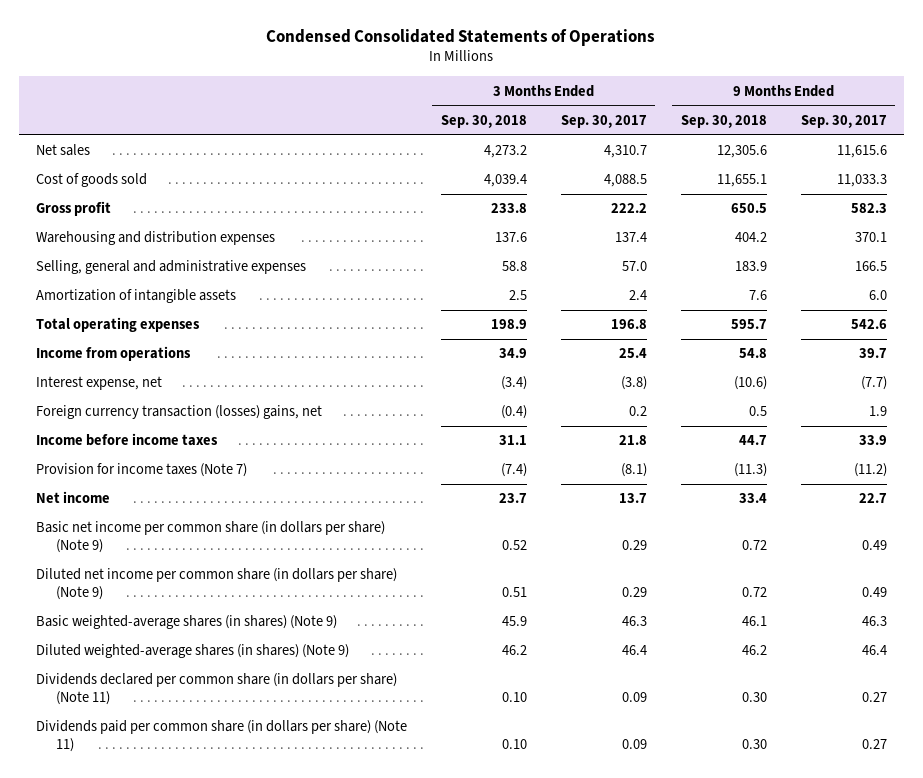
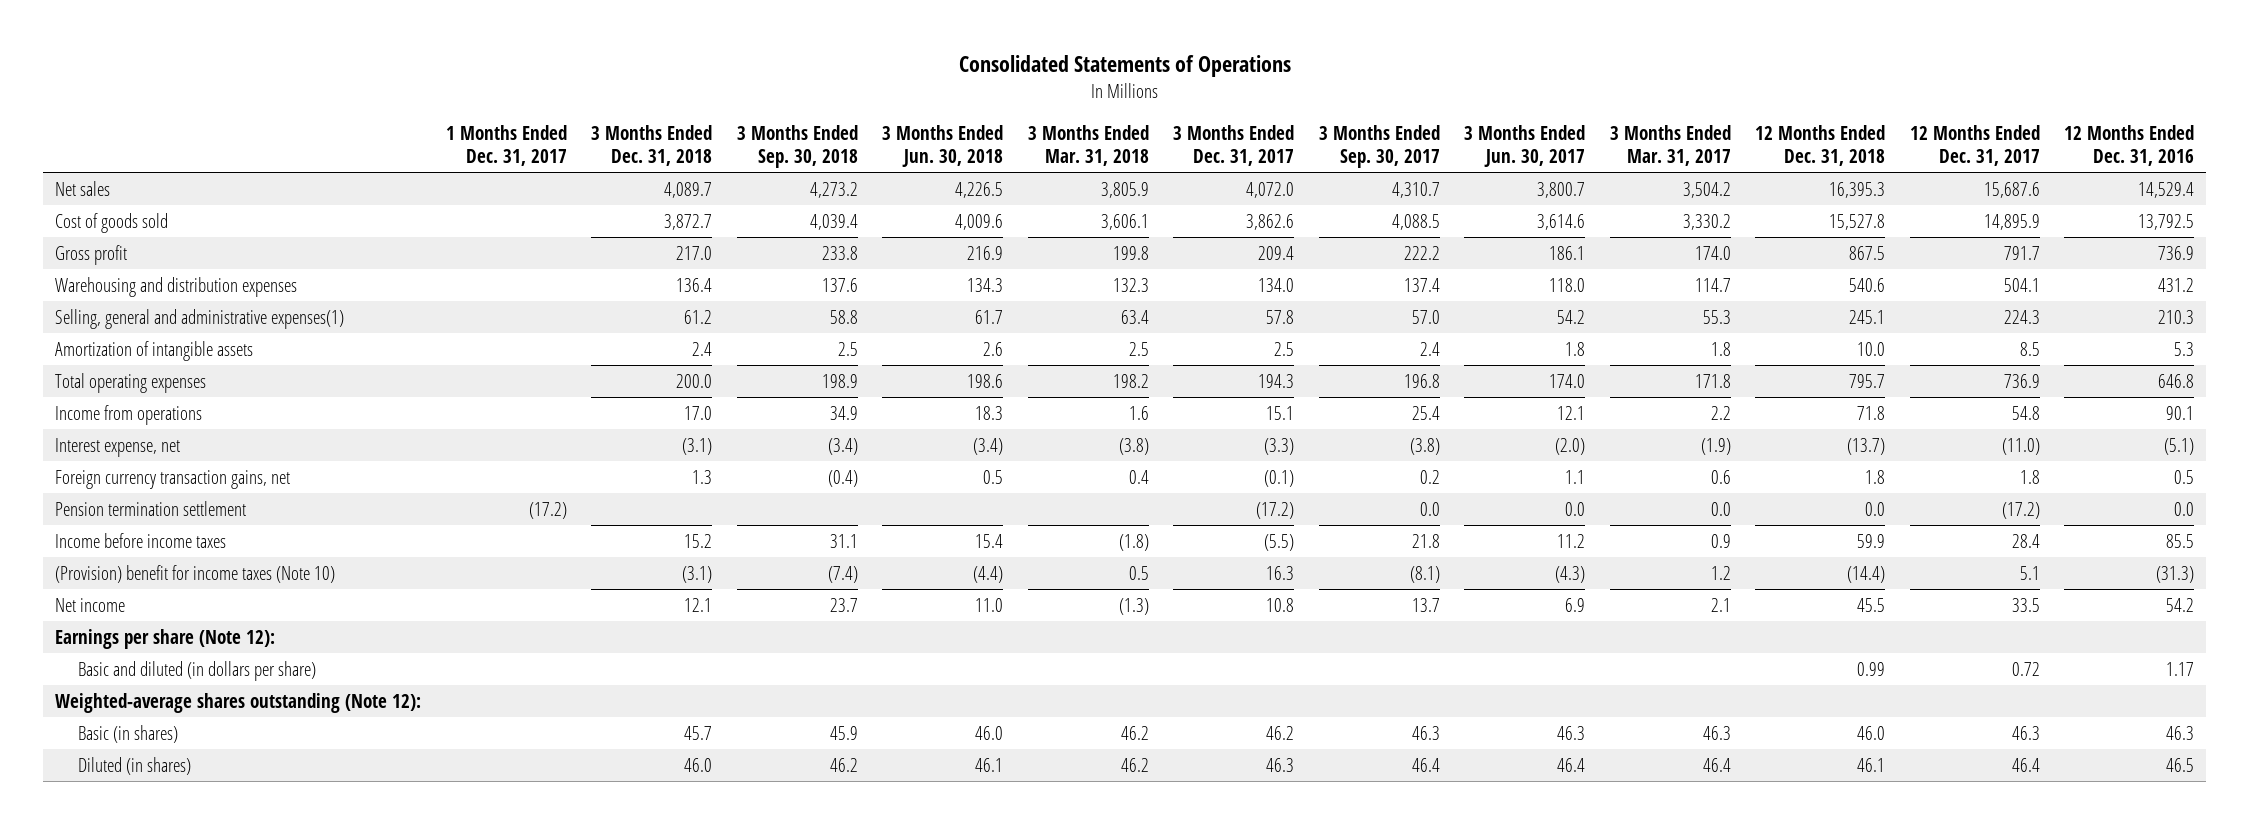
- Condensed Consolidated Statements of Operations
+ Consolidated Statements of Operations
- | 3 Months Ended Sep. 30, 2018 | 3 Months Ended Sep. 30, 2017 | 9 Months Ended Sep. 30, 2018 | 9 Months Ended Sep. 30, 2017
+ | 1 Months Ended Dec. 31, 2017 | 3 Months Ended Dec. 31, 2018 | 3 Months Ended Sep. 30, 2018 | 3 Months Ended Jun. 30, 2018 | 3 Months Ended Mar. 31, 2018 | 3 Months Ended Dec. 31, 2017 | 3 Months Ended Sep. 30, 2017 | 3 Months Ended Jun. 30, 2017 | 3 Months Ended Mar. 31, 2017 | 12 Months Ended Dec. 31, 2018 | 12 Months Ended Dec. 31, 2017 | 12 Months Ended Dec. 31, 2016
- Selling, general and administrative expenses | 58.8 | 57.0 | 183.9 | 166.5
+ Selling, general and administrative expenses(1) | | 61.2 | 58.8 | 61.7 | 63.4 | 57.8 | 57.0 | 54.2 | 55.3 | 245.1 | 224.3 | 210.3
- Foreign currency transaction (losses) gains, net | (0.4) | 0.2 | 0.5 | 1.9
+ Foreign currency transaction gains, net | | 1.3 | (0.4) | 0.5 | 0.4 | (0.1) | 0.2 | 1.1 | 0.6 | 1.8 | 1.8 | 0.5
+ Pension termination settlement | (17.2) | | | | | (17.2) | 0.0 | 0.0 | 0.0 | 0.0 | (17.2) | 0.0
- Provision for income taxes (Note 7) | (7.4) | (8.1) | (11.3) | (11.2)
+ (Provision) benefit for income taxes (Note 10) | | (3.1) | (7.4) | (4.4) | 0.5 | 16.3 | (8.1) | (4.3) | 1.2 | (14.4) | 5.1 | (31.3)
- Basic net income per common share (in dollars per share) (Note 9) | 0.52 | 0.29 | 0.72 | 0.49
- Diluted net income per common share (in dollars per share) (Note 9) | 0.51 | 0.29 | 0.72 | 0.49
- Basic weighted-average shares (in shares) (Note 9) | 45.9 | 46.3 | 46.1 | 46.3
- Diluted weighted-average shares (in shares) (Note 9) | 46.2 | 46.4 | 46.2 | 46.4
- Dividends declared per common share (in dollars per share) (Note 11) | 0.10 | 0.09 | 0.30 | 0.27
- Dividends paid per common share (in dollars per share) (Note 11) | 0.10 | 0.09 | 0.30 | 0.27
+ Earnings per share (Note 12):
+ Basic and diluted (in dollars per share) | | | | | | | | | | 0.99 | 0.72 | 1.17
+ Weighted-average shares outstanding (Note 12):
+ Basic (in shares) | | 45.7 | 45.9 | 46.0 | 46.2 | 46.2 | 46.3 | 46.3 | 46.3 | 46.0 | 46.3 | 46.3
+ Diluted (in shares) | | 46.0 | 46.2 | 46.1 | 46.2 | 46.3 | 46.4 | 46.4 | 46.4 | 46.1 | 46.4 | 46.5

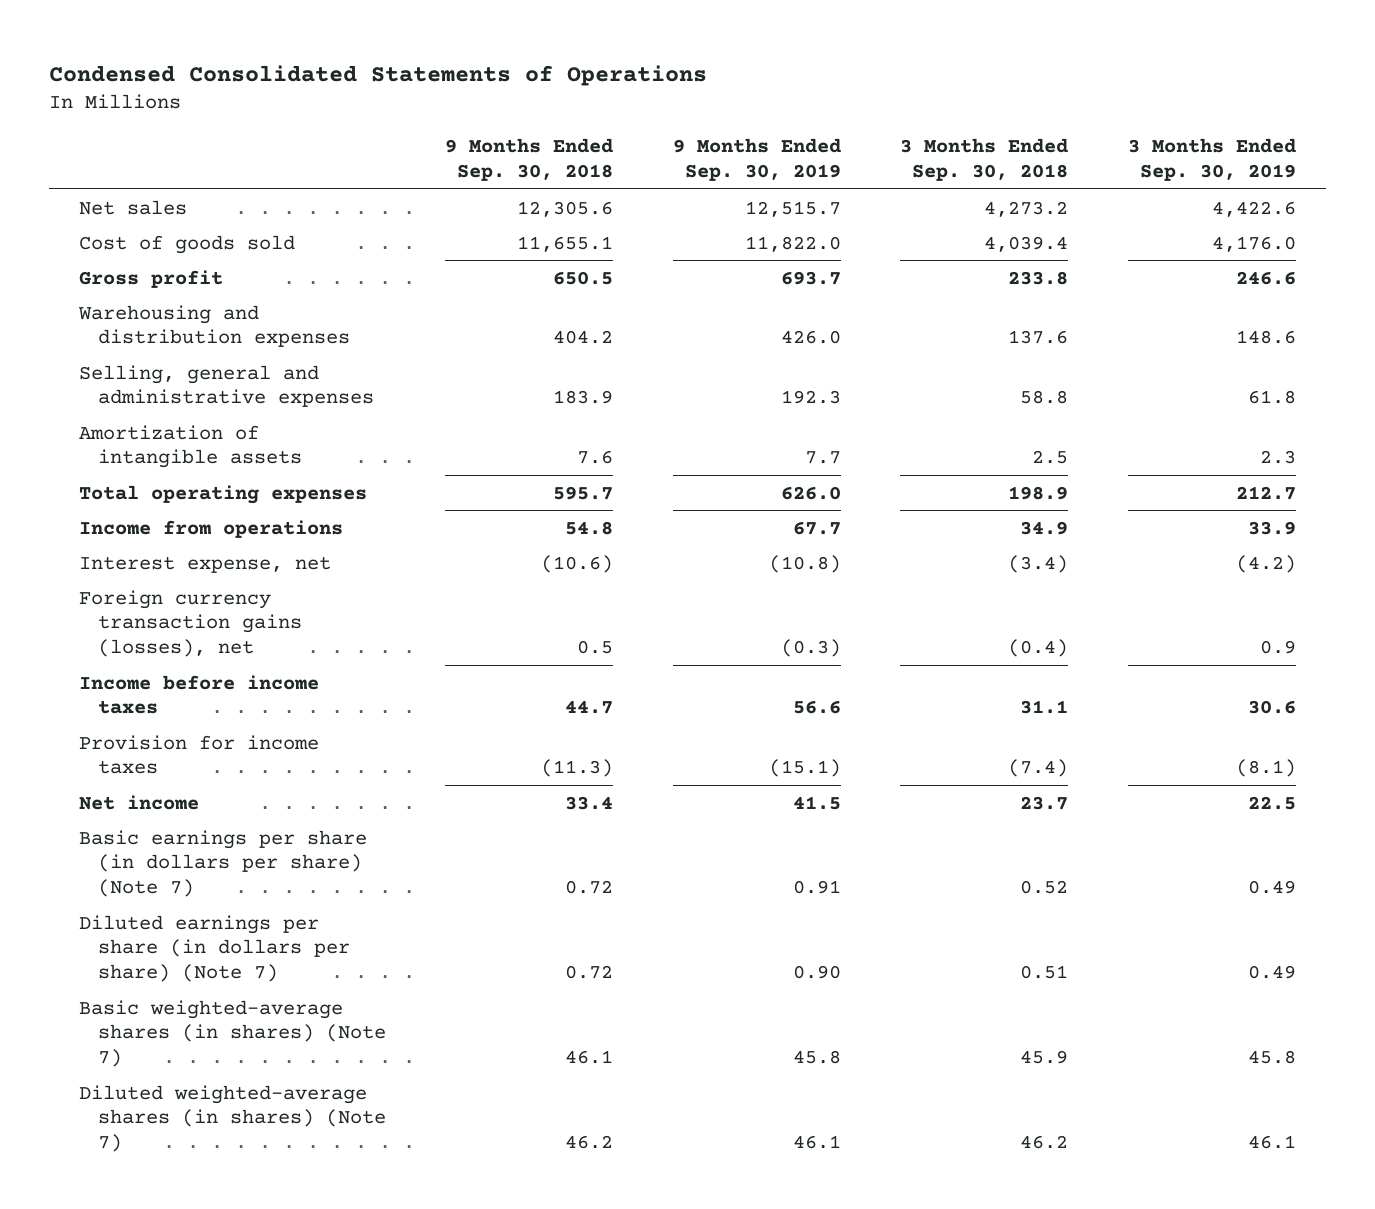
- Consolidated Statements of Operations
+ Condensed Consolidated Statements of Operations
- | 1 Months Ended Dec. 31, 2017 | 3 Months Ended Dec. 31, 2018 | 3 Months Ended Sep. 30, 2018 | 3 Months Ended Jun. 30, 2018 | 3 Months Ended Mar. 31, 2018 | 3 Months Ended Dec. 31, 2017 | 3 Months Ended Sep. 30, 2017 | 3 Months Ended Jun. 30, 2017 | 3 Months Ended Mar. 31, 2017 | 12 Months Ended Dec. 31, 2018 | 12 Months Ended Dec. 31, 2017 | 12 Months Ended Dec. 31, 2016
+ | 9 Months Ended Sep. 30, 2018 | 9 Months Ended Sep. 30, 2019 | 3 Months Ended Sep. 30, 2018 | 3 Months Ended Sep. 30, 2019
- Selling, general and administrative expenses(1) | | 61.2 | 58.8 | 61.7 | 63.4 | 57.8 | 57.0 | 54.2 | 55.3 | 245.1 | 224.3 | 210.3
+ Selling, general and administrative expenses | 183.9 | 192.3 | 58.8 | 61.8
- Foreign currency transaction gains, net | | 1.3 | (0.4) | 0.5 | 0.4 | (0.1) | 0.2 | 1.1 | 0.6 | 1.8 | 1.8 | 0.5
- Pension termination settlement | (17.2) | | | | | (17.2) | 0.0 | 0.0 | 0.0 | 0.0 | (17.2) | 0.0
+ Foreign currency transaction gains (losses), net | 0.5 | (0.3) | (0.4) | 0.9
- (Provision) benefit for income taxes (Note 10) | | (3.1) | (7.4) | (4.4) | 0.5 | 16.3 | (8.1) | (4.3) | 1.2 | (14.4) | 5.1 | (31.3)
+ Provision for income taxes | (11.3) | (15.1) | (7.4) | (8.1)
- Earnings per share (Note 12):
- Basic and diluted (in dollars per share) | | | | | | | | | | 0.99 | 0.72 | 1.17
- Weighted-average shares outstanding (Note 12):
- Basic (in shares) | | 45.7 | 45.9 | 46.0 | 46.2 | 46.2 | 46.3 | 46.3 | 46.3 | 46.0 | 46.3 | 46.3
- Diluted (in shares) | | 46.0 | 46.2 | 46.1 | 46.2 | 46.3 | 46.4 | 46.4 | 46.4 | 46.1 | 46.4 | 46.5
+ Basic earnings per share (in dollars per share) (Note 7) | 0.72 | 0.91 | 0.52 | 0.49
+ Diluted earnings per share (in dollars per share) (Note 7) | 0.72 | 0.90 | 0.51 | 0.49
+ Basic weighted-average shares (in shares) (Note 7) | 46.1 | 45.8 | 45.9 | 45.8
+ Diluted weighted-average shares (in shares) (Note 7) | 46.2 | 46.1 | 46.2 | 46.1

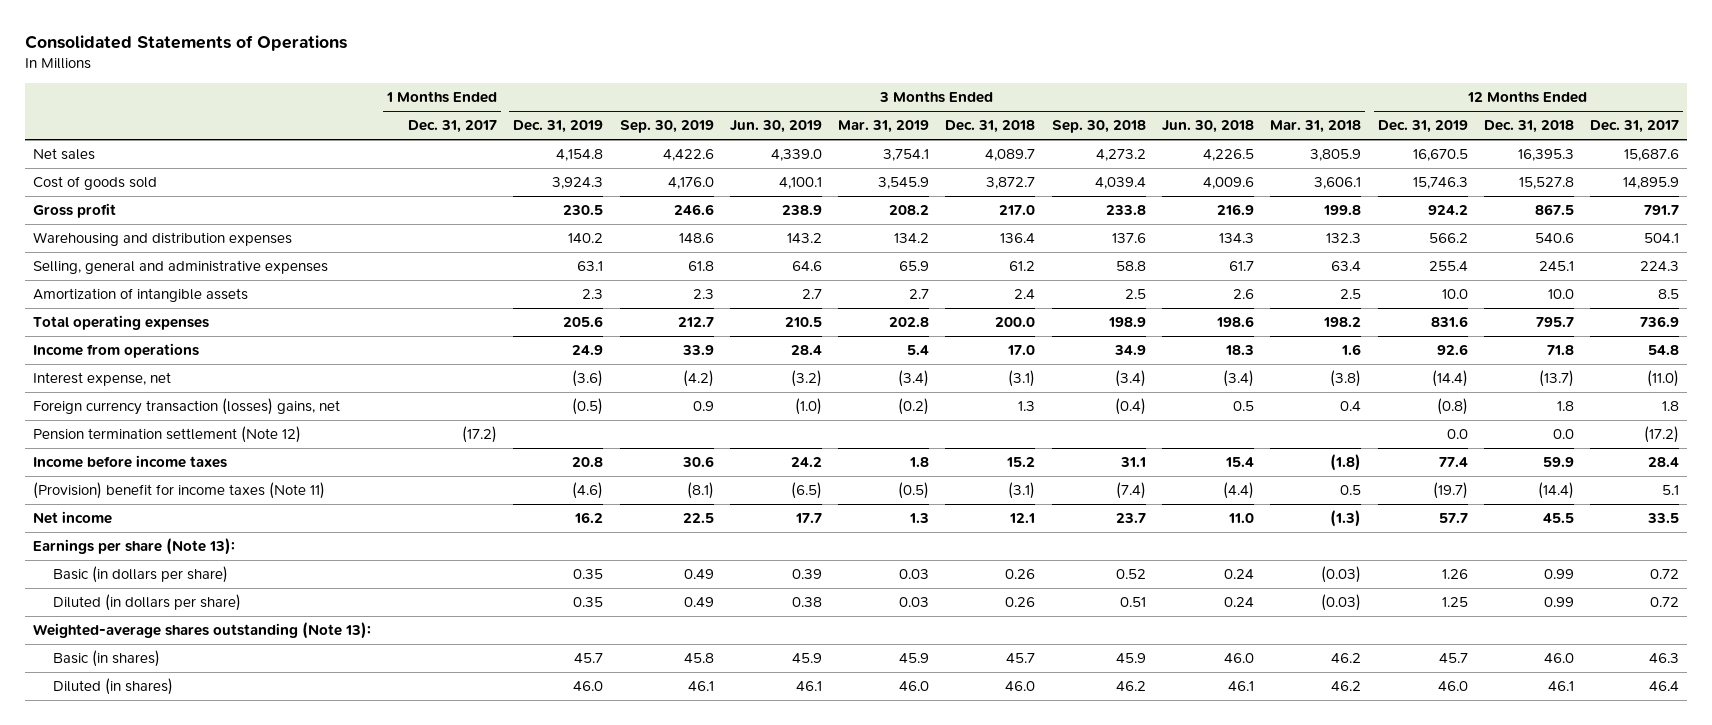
- Condensed Consolidated Statements of Operations
+ Consolidated Statements of Operations
- | 9 Months Ended Sep. 30, 2018 | 9 Months Ended Sep. 30, 2019 | 3 Months Ended Sep. 30, 2018 | 3 Months Ended Sep. 30, 2019
+ | 1 Months Ended Dec. 31, 2017 | 3 Months Ended Dec. 31, 2019 | 3 Months Ended Sep. 30, 2019 | 3 Months Ended Jun. 30, 2019 | 3 Months Ended Mar. 31, 2019 | 3 Months Ended Dec. 31, 2018 | 3 Months Ended Sep. 30, 2018 | 3 Months Ended Jun. 30, 2018 | 3 Months Ended Mar. 31, 2018 | 12 Months Ended Dec. 31, 2019 | 12 Months Ended Dec. 31, 2018 | 12 Months Ended Dec. 31, 2017
- Foreign currency transaction gains (losses), net | 0.5 | (0.3) | (0.4) | 0.9
+ Foreign currency transaction (losses) gains, net | | (0.5) | 0.9 | (1.0) | (0.2) | 1.3 | (0.4) | 0.5 | 0.4 | (0.8) | 1.8 | 1.8
+ Pension termination settlement (Note 12) | (17.2) | | | | | | | | | 0.0 | 0.0 | (17.2)
- Provision for income taxes | (11.3) | (15.1) | (7.4) | (8.1)
+ (Provision) benefit for income taxes (Note 11) | | (4.6) | (8.1) | (6.5) | (0.5) | (3.1) | (7.4) | (4.4) | 0.5 | (19.7) | (14.4) | 5.1
- Basic earnings per share (in dollars per share) (Note 7) | 0.72 | 0.91 | 0.52 | 0.49
- Diluted earnings per share (in dollars per share) (Note 7) | 0.72 | 0.90 | 0.51 | 0.49
- Basic weighted-average shares (in shares) (Note 7) | 46.1 | 45.8 | 45.9 | 45.8
- Diluted weighted-average shares (in shares) (Note 7) | 46.2 | 46.1 | 46.2 | 46.1
+ Earnings per share (Note 13):
+ Basic (in dollars per share) | | 0.35 | 0.49 | 0.39 | 0.03 | 0.26 | 0.52 | 0.24 | (0.03) | 1.26 | 0.99 | 0.72
+ Diluted (in dollars per share) | | 0.35 | 0.49 | 0.38 | 0.03 | 0.26 | 0.51 | 0.24 | (0.03) | 1.25 | 0.99 | 0.72
+ Weighted-average shares outstanding (Note 13):
+ Basic (in shares) | | 45.7 | 45.8 | 45.9 | 45.9 | 45.7 | 45.9 | 46.0 | 46.2 | 45.7 | 46.0 | 46.3
+ Diluted (in shares) | | 46.0 | 46.1 | 46.1 | 46.0 | 46.0 | 46.2 | 46.1 | 46.2 | 46.0 | 46.1 | 46.4

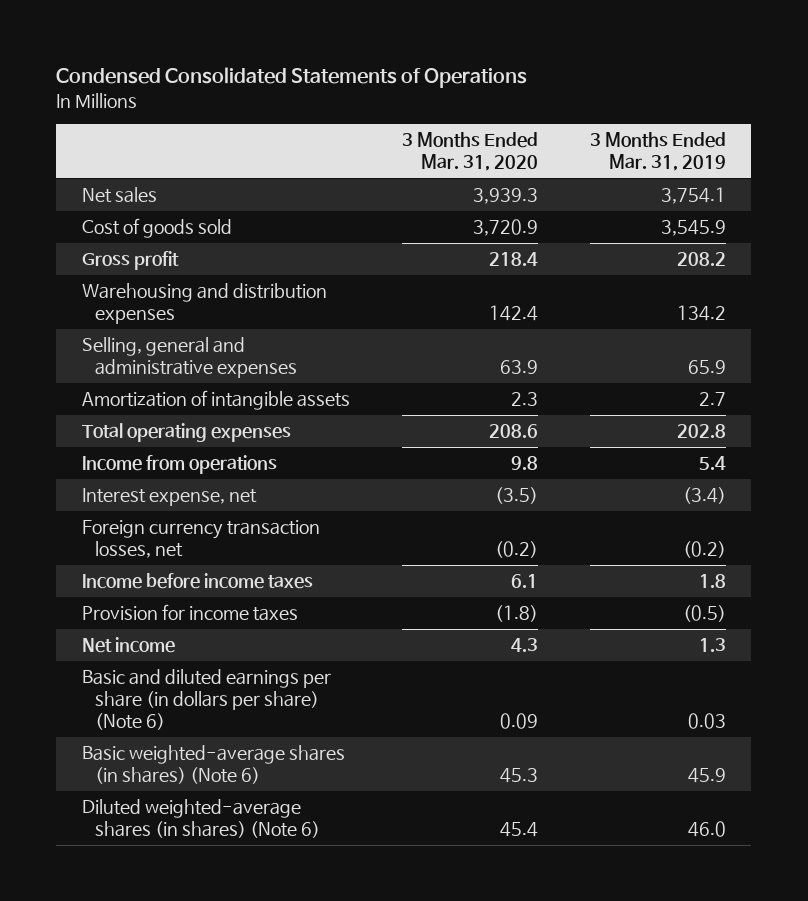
- Consolidated Statements of Operations
+ Condensed Consolidated Statements of Operations
- | 1 Months Ended Dec. 31, 2017 | 3 Months Ended Dec. 31, 2019 | 3 Months Ended Sep. 30, 2019 | 3 Months Ended Jun. 30, 2019 | 3 Months Ended Mar. 31, 2019 | 3 Months Ended Dec. 31, 2018 | 3 Months Ended Sep. 30, 2018 | 3 Months Ended Jun. 30, 2018 | 3 Months Ended Mar. 31, 2018 | 12 Months Ended Dec. 31, 2019 | 12 Months Ended Dec. 31, 2018 | 12 Months Ended Dec. 31, 2017
+ | 3 Months Ended Mar. 31, 2020 | 3 Months Ended Mar. 31, 2019
- Foreign currency transaction (losses) gains, net | | (0.5) | 0.9 | (1.0) | (0.2) | 1.3 | (0.4) | 0.5 | 0.4 | (0.8) | 1.8 | 1.8
- Pension termination settlement (Note 12) | (17.2) | | | | | | | | | 0.0 | 0.0 | (17.2)
+ Foreign currency transaction losses, net | (0.2) | (0.2)
- (Provision) benefit for income taxes (Note 11) | | (4.6) | (8.1) | (6.5) | (0.5) | (3.1) | (7.4) | (4.4) | 0.5 | (19.7) | (14.4) | 5.1
+ Provision for income taxes | (1.8) | (0.5)
- Earnings per share (Note 13):
- Basic (in dollars per share) | | 0.35 | 0.49 | 0.39 | 0.03 | 0.26 | 0.52 | 0.24 | (0.03) | 1.26 | 0.99 | 0.72
- Diluted (in dollars per share) | | 0.35 | 0.49 | 0.38 | 0.03 | 0.26 | 0.51 | 0.24 | (0.03) | 1.25 | 0.99 | 0.72
- Weighted-average shares outstanding (Note 13):
- Basic (in shares) | | 45.7 | 45.8 | 45.9 | 45.9 | 45.7 | 45.9 | 46.0 | 46.2 | 45.7 | 46.0 | 46.3
- Diluted (in shares) | | 46.0 | 46.1 | 46.1 | 46.0 | 46.0 | 46.2 | 46.1 | 46.2 | 46.0 | 46.1 | 46.4
+ Basic and diluted earnings per share (in dollars per share) (Note 6) | 0.09 | 0.03
+ Basic weighted-average shares (in shares) (Note 6) | 45.3 | 45.9
+ Diluted weighted-average shares (in shares) (Note 6) | 45.4 | 46.0

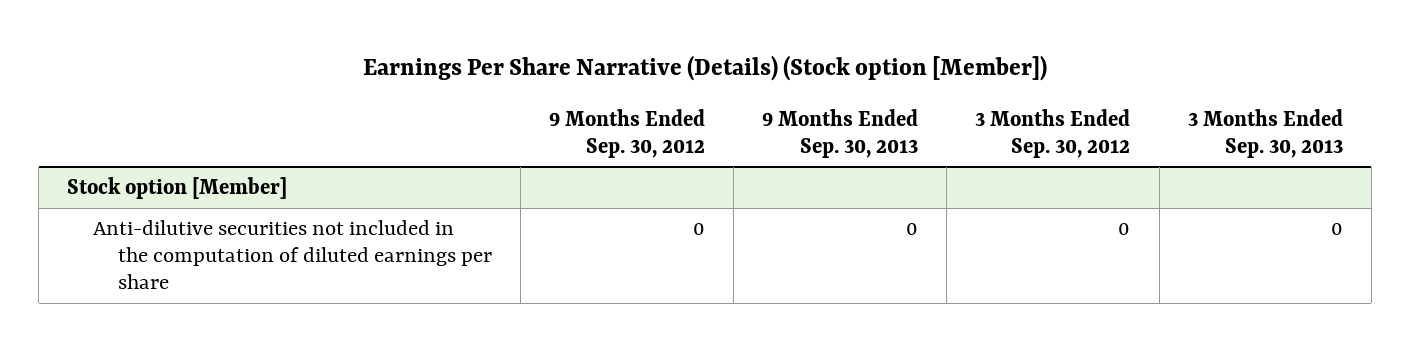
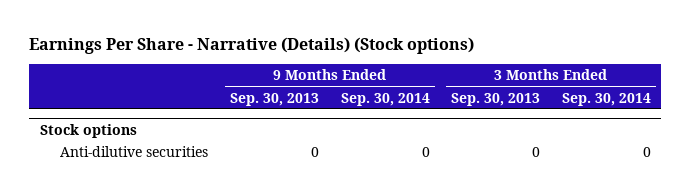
- Earnings Per Share Narrative (Details) (Stock option [Member])
+ Earnings Per Share - Narrative (Details) (Stock options)
- | 9 Months Ended Sep. 30, 2012 | 9 Months Ended Sep. 30, 2013 | 3 Months Ended Sep. 30, 2012 | 3 Months Ended Sep. 30, 2013
+ | 9 Months Ended Sep. 30, 2013 | 9 Months Ended Sep. 30, 2014 | 3 Months Ended Sep. 30, 2013 | 3 Months Ended Sep. 30, 2014
- Stock option [Member]
- Anti-dilutive securities not included in the computation of diluted earnings per share | 0 | 0 | 0 | 0
+ Stock options
+ Anti-dilutive securities | 0 | 0 | 0 | 0

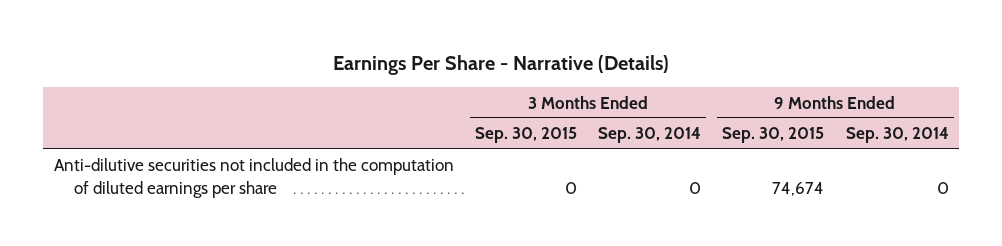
- Earnings Per Share - Narrative (Details) (Stock options)
+ Earnings Per Share - Narrative (Details)
- | 9 Months Ended Sep. 30, 2013 | 9 Months Ended Sep. 30, 2014 | 3 Months Ended Sep. 30, 2013 | 3 Months Ended Sep. 30, 2014
+ | 3 Months Ended Sep. 30, 2015 | 3 Months Ended Sep. 30, 2014 | 9 Months Ended Sep. 30, 2015 | 9 Months Ended Sep. 30, 2014
- Stock options
- Anti-dilutive securities | 0 | 0 | 0 | 0
+ Anti-dilutive securities not included in the computation of diluted earnings per share | 0 | 0 | 74,674 | 0

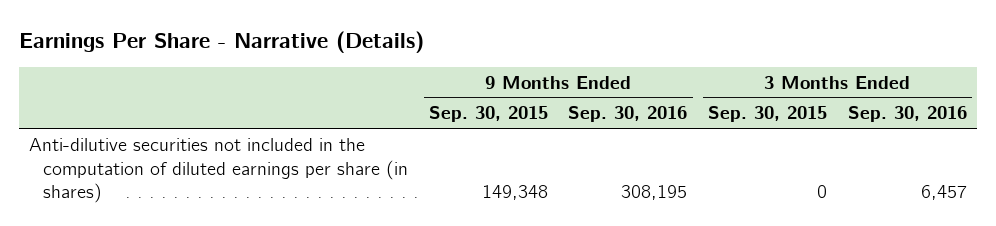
- | 3 Months Ended Sep. 30, 2015 | 3 Months Ended Sep. 30, 2014 | 9 Months Ended Sep. 30, 2015 | 9 Months Ended Sep. 30, 2014
+ | 9 Months Ended Sep. 30, 2015 | 9 Months Ended Sep. 30, 2016 | 3 Months Ended Sep. 30, 2015 | 3 Months Ended Sep. 30, 2016
- Anti-dilutive securities not included in the computation of diluted earnings per share | 0 | 0 | 74,674 | 0
+ Anti-dilutive securities not included in the computation of diluted earnings per share (in shares) | 149,348 | 308,195 | 0 | 6,457

